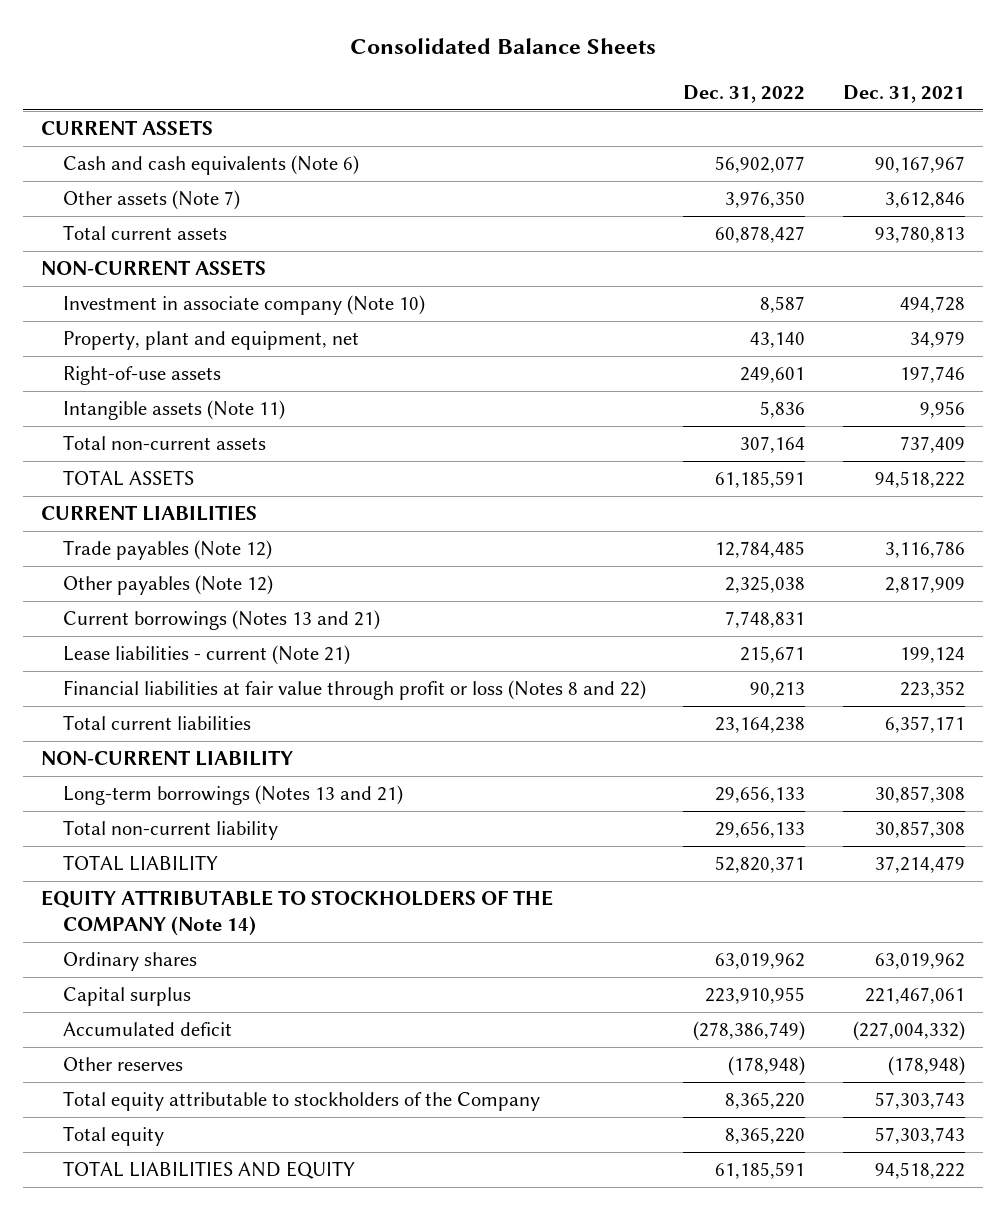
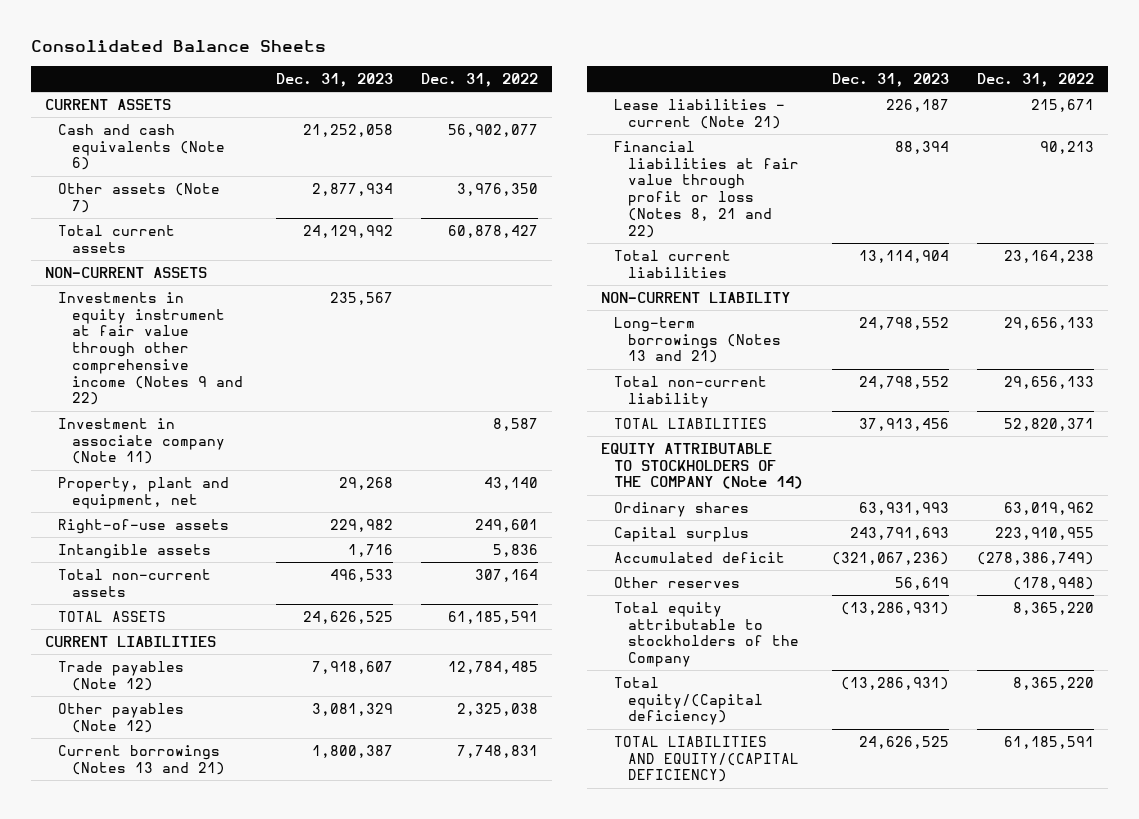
- | Dec. 31, 2022 | Dec. 31, 2021
+ | Dec. 31, 2023 | Dec. 31, 2022
- Investment in associate company (Note 10) | 8,587 | 494,728
+ Investments in equity instrument at fair value through other comprehensive income (Notes 9 and 22) | 235,567 |
+ Investment in associate company (Note 11) | | 8,587
- Intangible assets (Note 11) | 5,836 | 9,956
+ Intangible assets | 1,716 | 5,836
- Financial liabilities at fair value through profit or loss (Notes 8 and 22) | 90,213 | 223,352
+ Financial liabilities at fair value through profit or loss (Notes 8, 21 and 22) | 88,394 | 90,213
- TOTAL LIABILITY | 52,820,371 | 37,214,479
+ TOTAL LIABILITIES | 37,913,456 | 52,820,371
- Total equity | 8,365,220 | 57,303,743
- TOTAL LIABILITIES AND EQUITY | 61,185,591 | 94,518,222
+ Total equity/(Capital deficiency) | (13,286,931) | 8,365,220
+ TOTAL LIABILITIES AND EQUITY/(CAPITAL DEFICIENCY) | 24,626,525 | 61,185,591

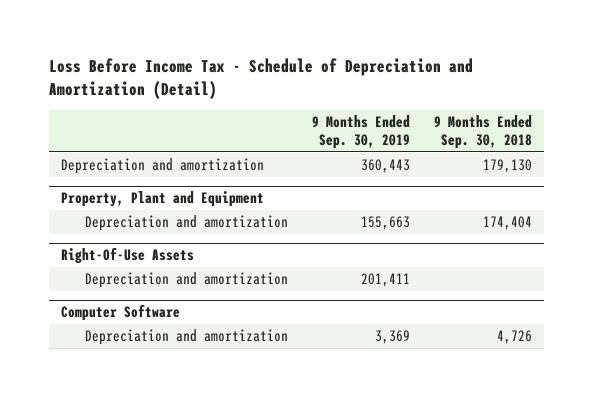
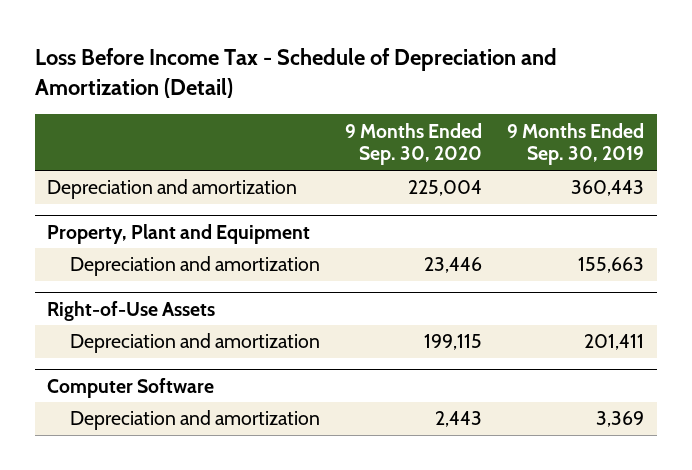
- | 9 Months Ended Sep. 30, 2019 | 9 Months Ended Sep. 30, 2018
+ | 9 Months Ended Sep. 30, 2020 | 9 Months Ended Sep. 30, 2019
- Right-Of-Use Assets
+ Right-of-Use Assets

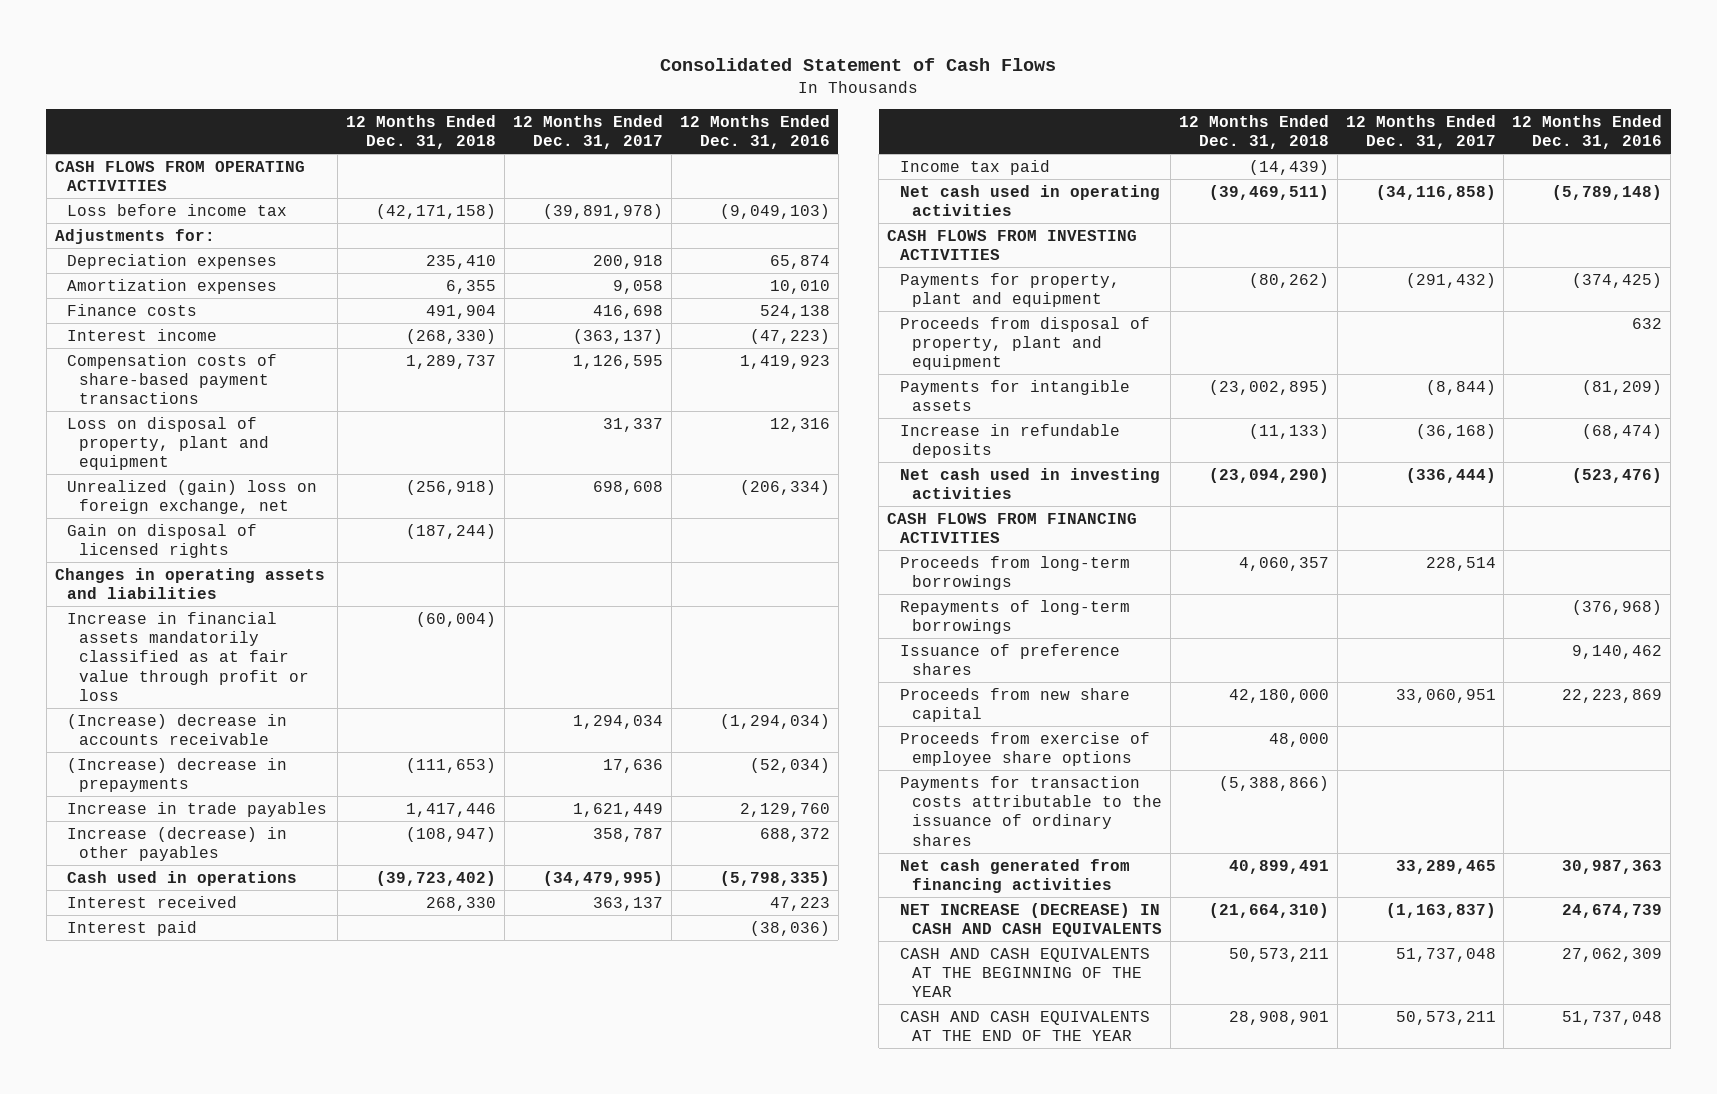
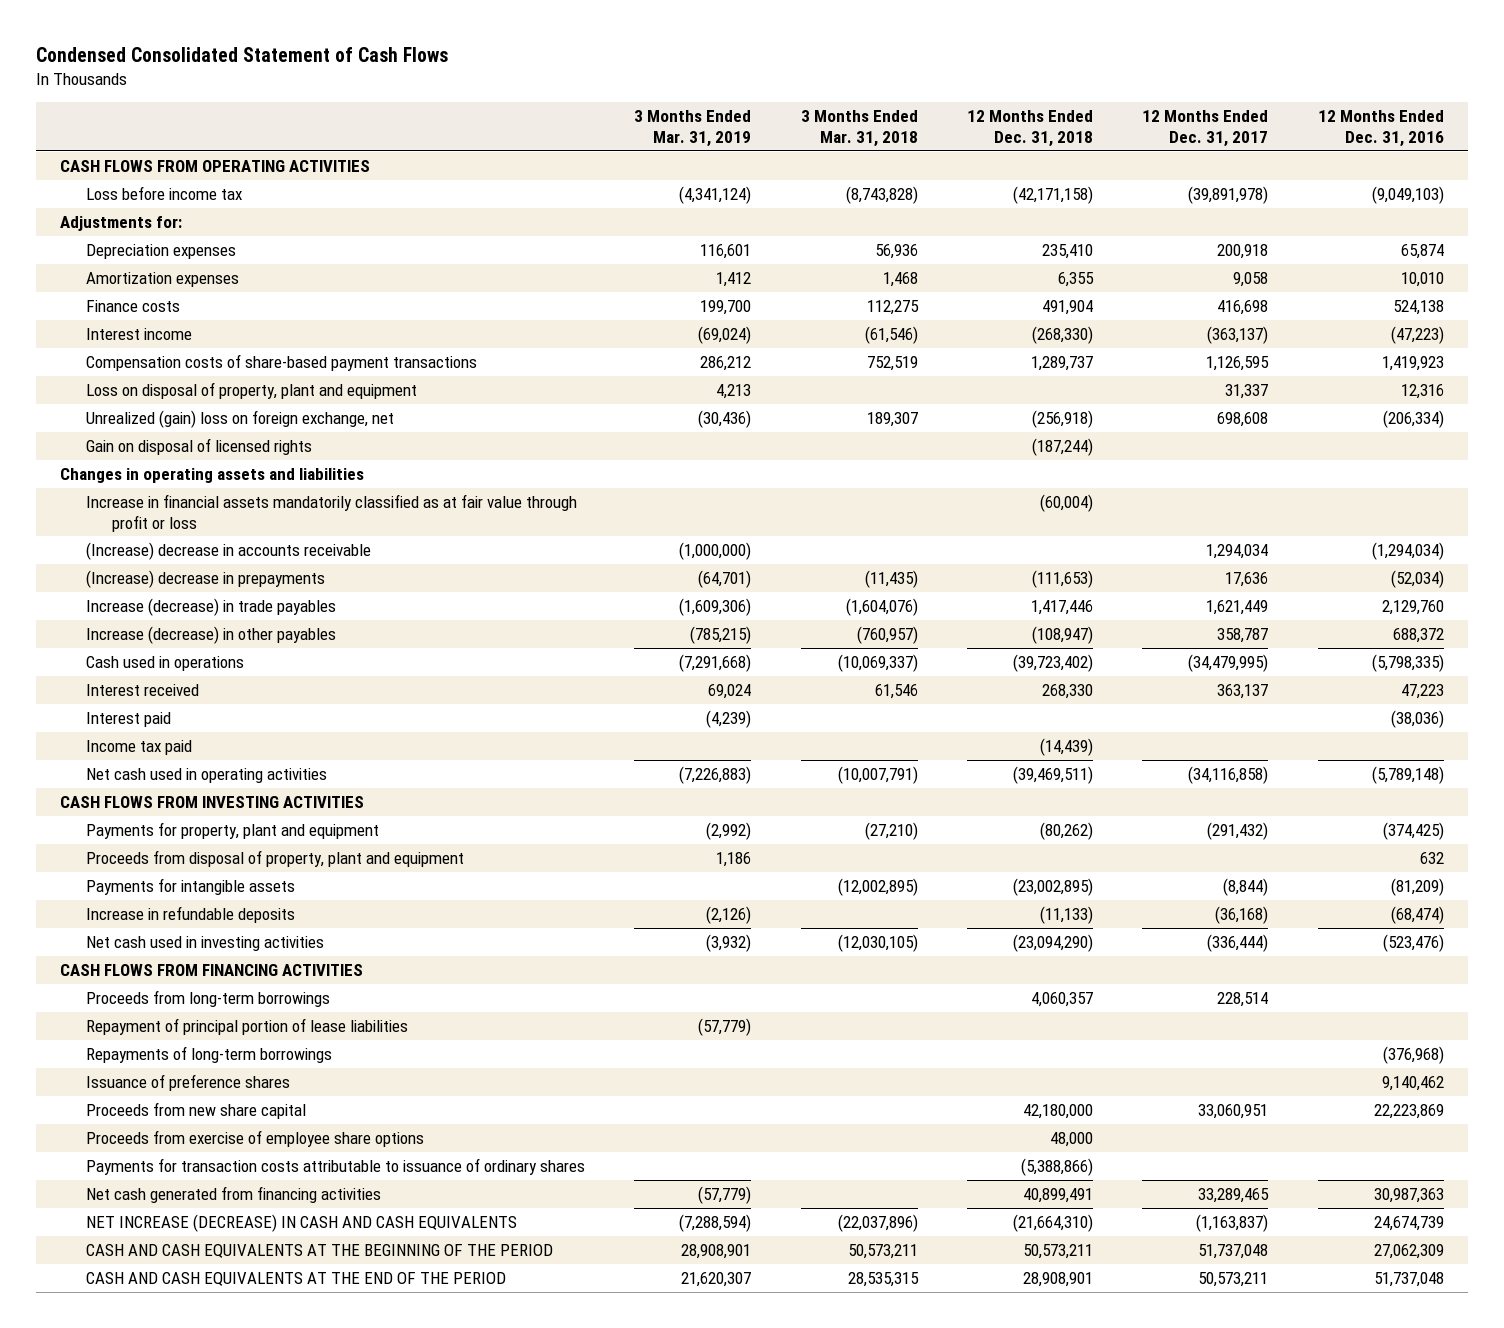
- Consolidated Statement of Cash Flows
+ Condensed Consolidated Statement of Cash Flows
- | 12 Months Ended Dec. 31, 2018 | 12 Months Ended Dec. 31, 2017 | 12 Months Ended Dec. 31, 2016
+ | 3 Months Ended Mar. 31, 2019 | 3 Months Ended Mar. 31, 2018 | 12 Months Ended Dec. 31, 2018 | 12 Months Ended Dec. 31, 2017 | 12 Months Ended Dec. 31, 2016
- Increase in trade payables | 1,417,446 | 1,621,449 | 2,129,760
+ Increase (decrease) in trade payables | (1,609,306) | (1,604,076) | 1,417,446 | 1,621,449 | 2,129,760
+ Repayment of principal portion of lease liabilities | (57,779) | | | |
- Payments for transaction costs attributable to the issuance of ordinary shares | (5,388,866) | |
+ Payments for transaction costs attributable to issuance of ordinary shares | | | (5,388,866) | |
- CASH AND CASH EQUIVALENTS AT THE BEGINNING OF THE YEAR | 50,573,211 | 51,737,048 | 27,062,309
- CASH AND CASH EQUIVALENTS AT THE END OF THE YEAR | 28,908,901 | 50,573,211 | 51,737,048
+ CASH AND CASH EQUIVALENTS AT THE BEGINNING OF THE PERIOD | 28,908,901 | 50,573,211 | 50,573,211 | 51,737,048 | 27,062,309
+ CASH AND CASH EQUIVALENTS AT THE END OF THE PERIOD | 21,620,307 | 28,535,315 | 28,908,901 | 50,573,211 | 51,737,048

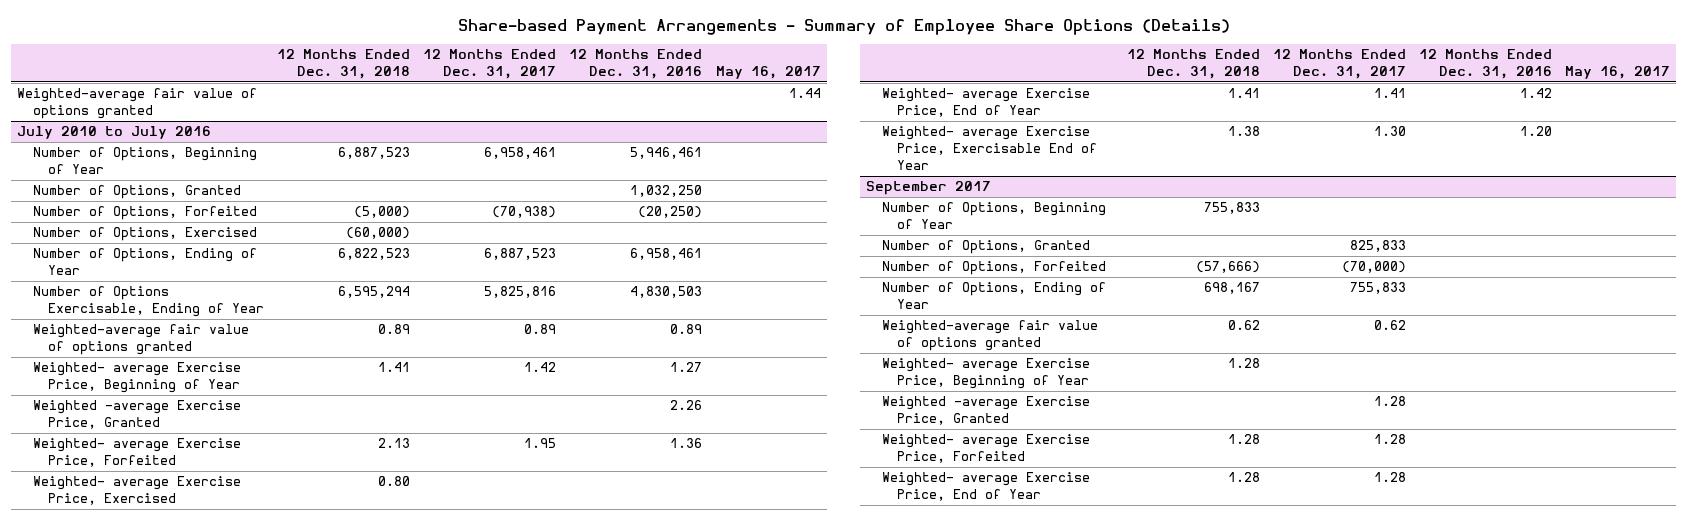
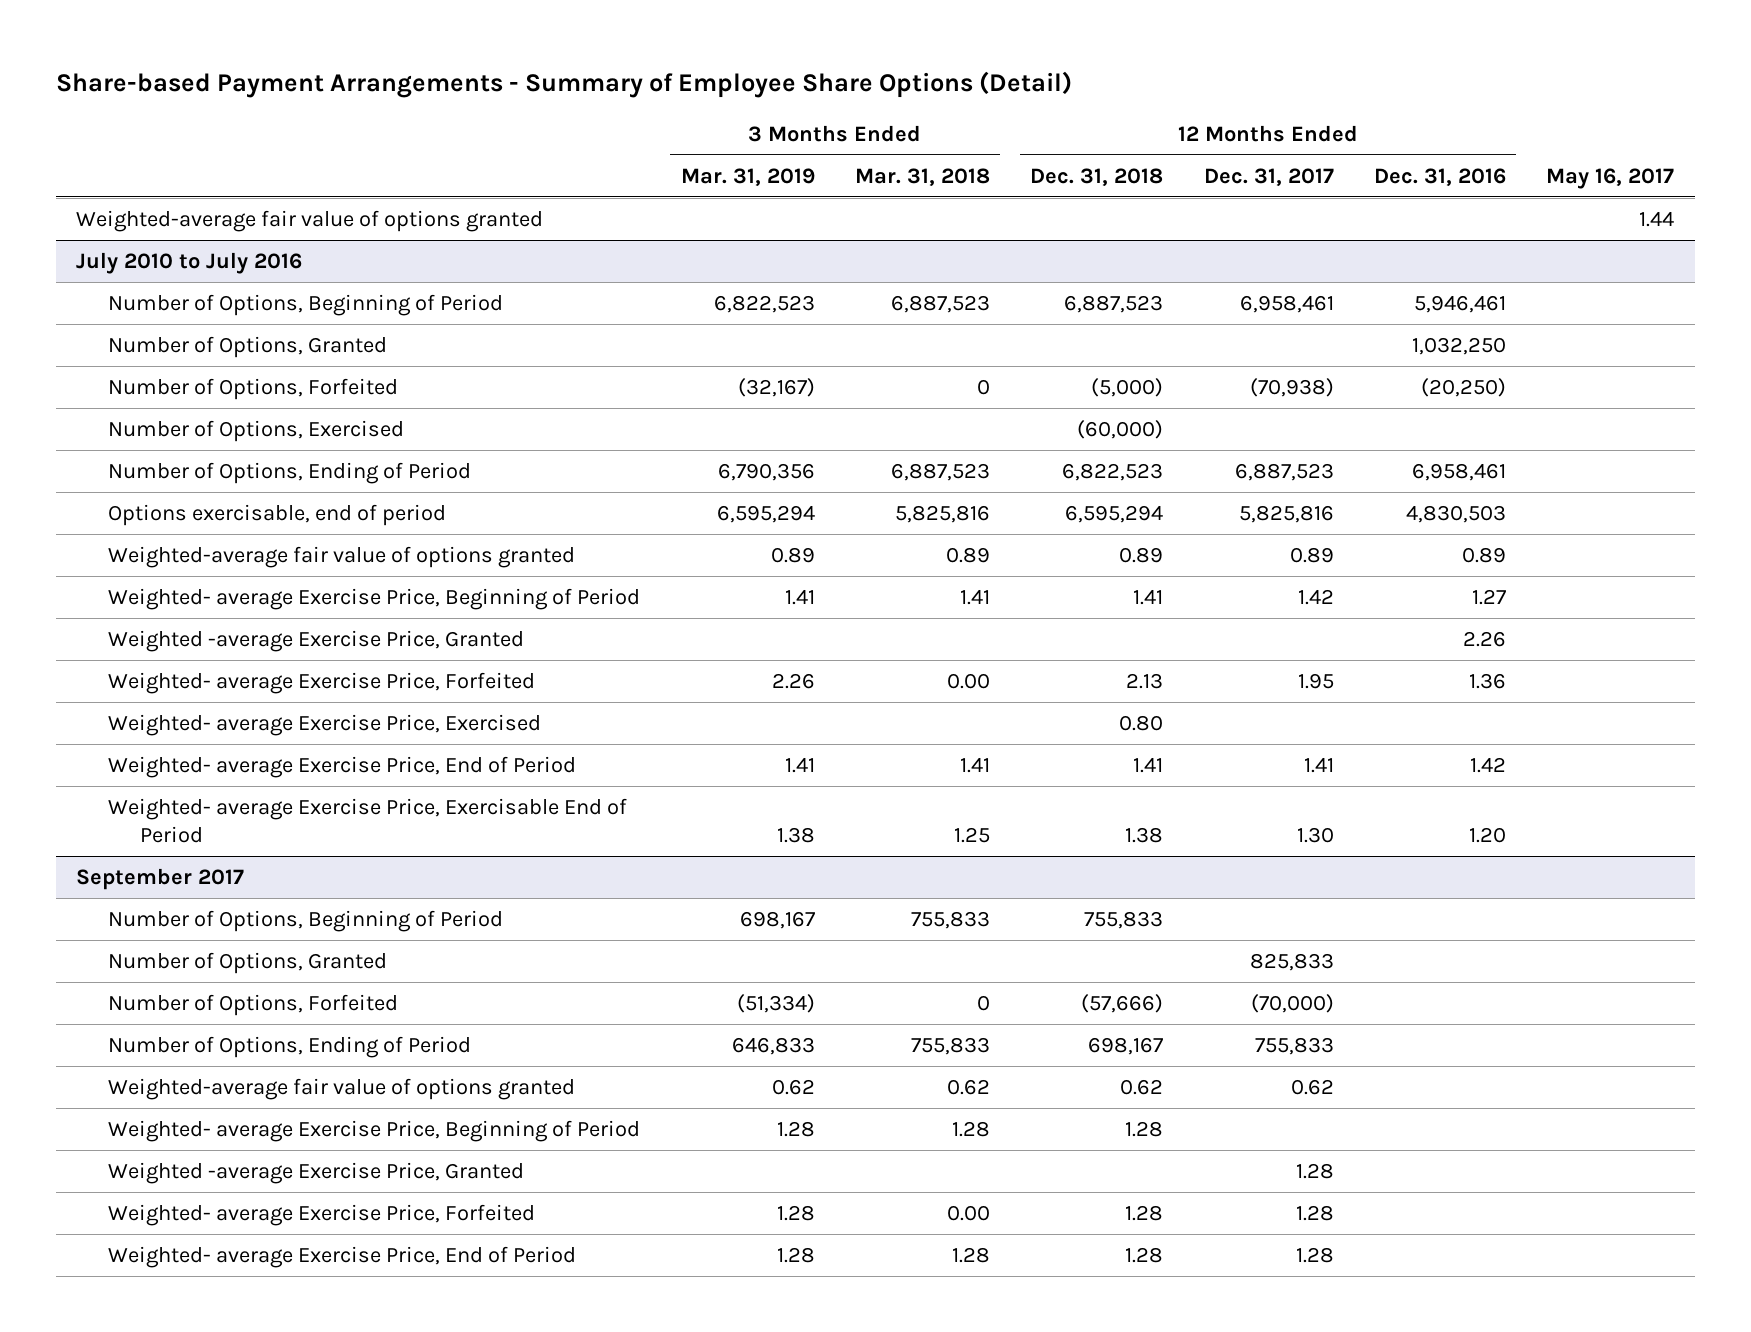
- Share-based Payment Arrangements - Summary of Employee Share Options (Details)
+ Share-based Payment Arrangements - Summary of Employee Share Options (Detail)
- | 12 Months Ended Dec. 31, 2018 | 12 Months Ended Dec. 31, 2017 | 12 Months Ended Dec. 31, 2016 | May 16, 2017
+ | 3 Months Ended Mar. 31, 2019 | 3 Months Ended Mar. 31, 2018 | 12 Months Ended Dec. 31, 2018 | 12 Months Ended Dec. 31, 2017 | 12 Months Ended Dec. 31, 2016 | May 16, 2017
@ July 2010 to July 2016
- Number of Options, Beginning of Year | 6,887,523 | 6,958,461 | 5,946,461 |
+ Number of Options, Beginning of Period | 6,822,523 | 6,887,523 | 6,887,523 | 6,958,461 | 5,946,461 |
- Number of Options, Ending of Year | 6,822,523 | 6,887,523 | 6,958,461 |
- Number of Options Exercisable, Ending of Year | 6,595,294 | 5,825,816 | 4,830,503 |
+ Number of Options, Ending of Period | 6,790,356 | 6,887,523 | 6,822,523 | 6,887,523 | 6,958,461 |
+ Options exercisable, end of period | 6,595,294 | 5,825,816 | 6,595,294 | 5,825,816 | 4,830,503 |
- Weighted- average Exercise Price, Beginning of Year | 1.41 | 1.42 | 1.27 |
+ Weighted- average Exercise Price, Beginning of Period | 1.41 | 1.41 | 1.41 | 1.42 | 1.27 |
- Weighted- average Exercise Price, End of Year | 1.41 | 1.41 | 1.42 |
- Weighted- average Exercise Price, Exercisable End of Year | 1.38 | 1.30 | 1.20 |
+ Weighted- average Exercise Price, End of Period | 1.41 | 1.41 | 1.41 | 1.41 | 1.42 |
+ Weighted- average Exercise Price, Exercisable End of Period | 1.38 | 1.25 | 1.38 | 1.30 | 1.20 |
@ September 2017
- Number of Options, Beginning of Year | 755,833 | | |
+ Number of Options, Beginning of Period | 698,167 | 755,833 | 755,833 | | |
- Number of Options, Ending of Year | 698,167 | 755,833 | |
+ Number of Options, Ending of Period | 646,833 | 755,833 | 698,167 | 755,833 | |
- Weighted- average Exercise Price, Beginning of Year | 1.28 | | |
+ Weighted- average Exercise Price, Beginning of Period | 1.28 | 1.28 | 1.28 | | |
- Weighted- average Exercise Price, End of Year | 1.28 | 1.28 | |
+ Weighted- average Exercise Price, End of Period | 1.28 | 1.28 | 1.28 | 1.28 | |

